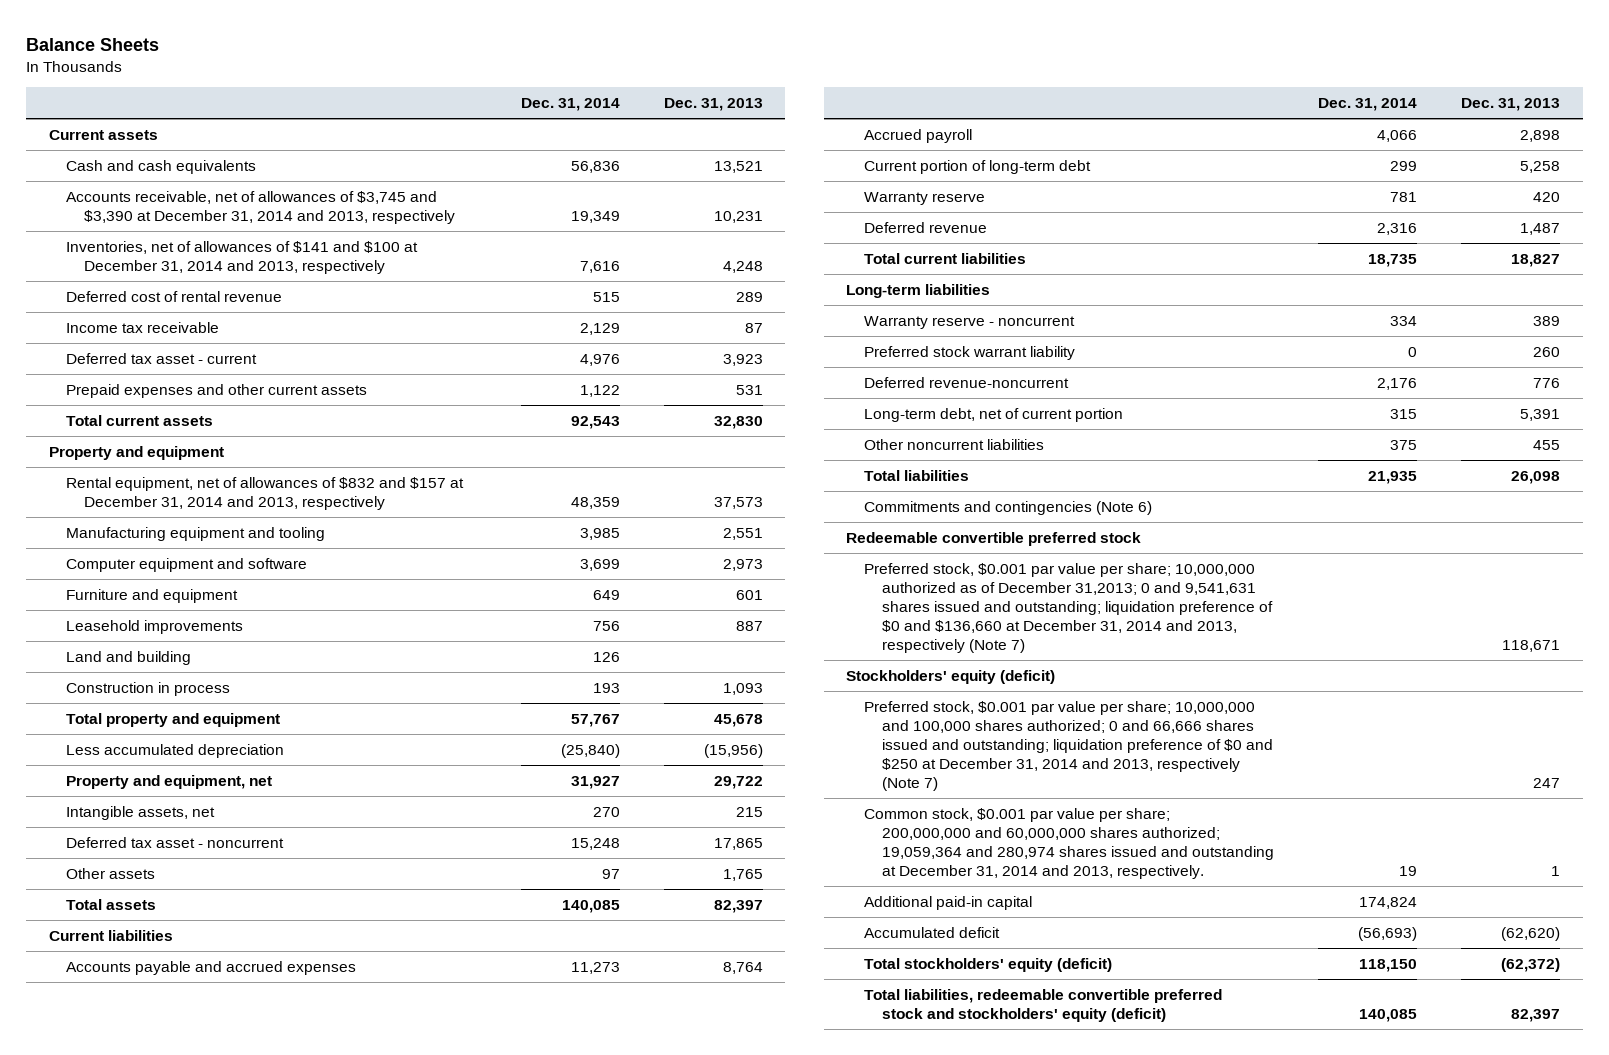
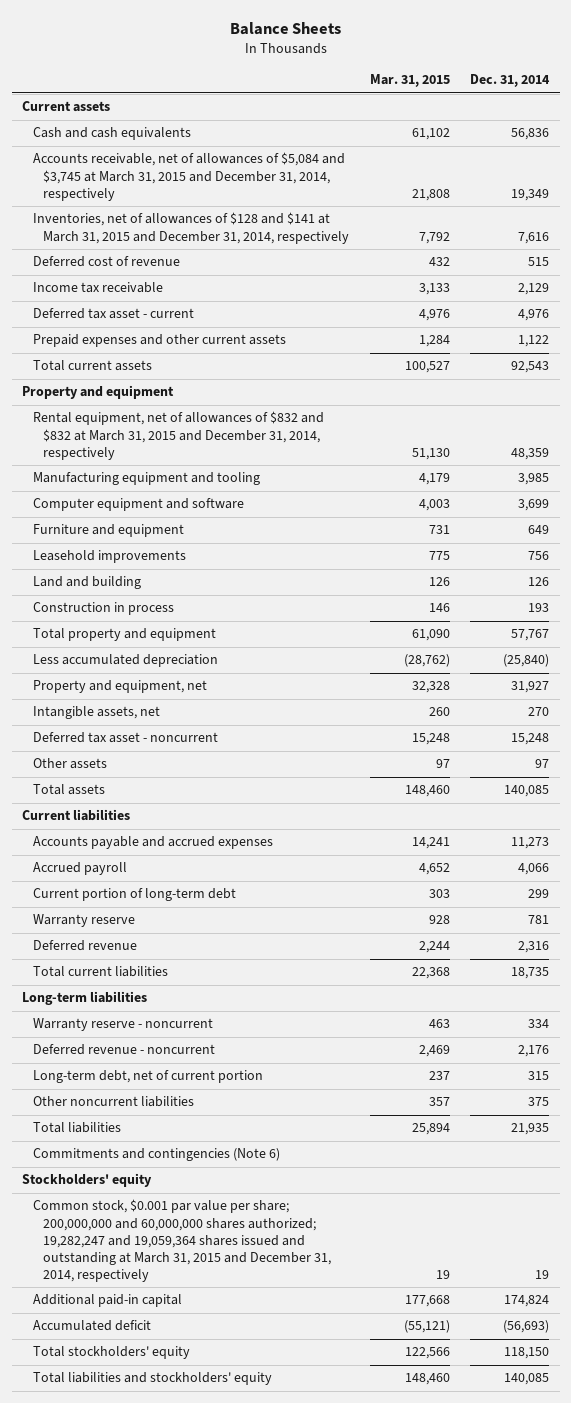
- | Dec. 31, 2014 | Dec. 31, 2013
+ | Mar. 31, 2015 | Dec. 31, 2014
- Accounts receivable, net of allowances of $3,745 and $3,390 at December 31, 2014 and 2013, respectively | 19,349 | 10,231
- Inventories, net of allowances of $141 and $100 at December 31, 2014 and 2013, respectively | 7,616 | 4,248
- Deferred cost of rental revenue | 515 | 289
+ Accounts receivable, net of allowances of $5,084 and $3,745 at March 31, 2015 and December 31, 2014, respectively | 21,808 | 19,349
+ Inventories, net of allowances of $128 and $141 at March 31, 2015 and December 31, 2014, respectively | 7,792 | 7,616
+ Deferred cost of revenue | 432 | 515
- Rental equipment, net of allowances of $832 and $157 at December 31, 2014 and 2013, respectively | 48,359 | 37,573
+ Rental equipment, net of allowances of $832 and $832 at March 31, 2015 and December 31, 2014, respectively | 51,130 | 48,359
- Preferred stock warrant liability | 0 | 260
- Deferred revenue-noncurrent | 2,176 | 776
+ Deferred revenue - noncurrent | 2,469 | 2,176
- Redeemable convertible preferred stock
- Preferred stock, $0.001 par value per share; 10,000,000 authorized as of December 31,2013; 0 and 9,541,631 shares issued and outstanding; liquidation preference of $0 and $136,660 at December 31, 2014 and 2013, respectively (Note 7) | | 118,671
- Stockholders' equity (deficit)
- Preferred stock, $0.001 par value per share; 10,000,000 and 100,000 shares authorized; 0 and 66,666 shares issued and outstanding; liquidation preference of $0 and $250 at December 31, 2014 and 2013, respectively (Note 7) | | 247
- Common stock, $0.001 par value per share; 200,000,000 and 60,000,000 shares authorized; 19,059,364 and 280,974 shares issued and outstanding at December 31, 2014 and 2013, respectively. | 19 | 1
+ Stockholders' equity
+ Common stock, $0.001 par value per share; 200,000,000 and 60,000,000 shares authorized; 19,282,247 and 19,059,364 shares issued and outstanding at March 31, 2015 and December 31, 2014, respectively | 19 | 19
- Total stockholders' equity (deficit) | 118,150 | (62,372)
- Total liabilities, redeemable convertible preferred stock and stockholders' equity (deficit) | 140,085 | 82,397
+ Total stockholders' equity | 122,566 | 118,150
+ Total liabilities and stockholders' equity | 148,460 | 140,085

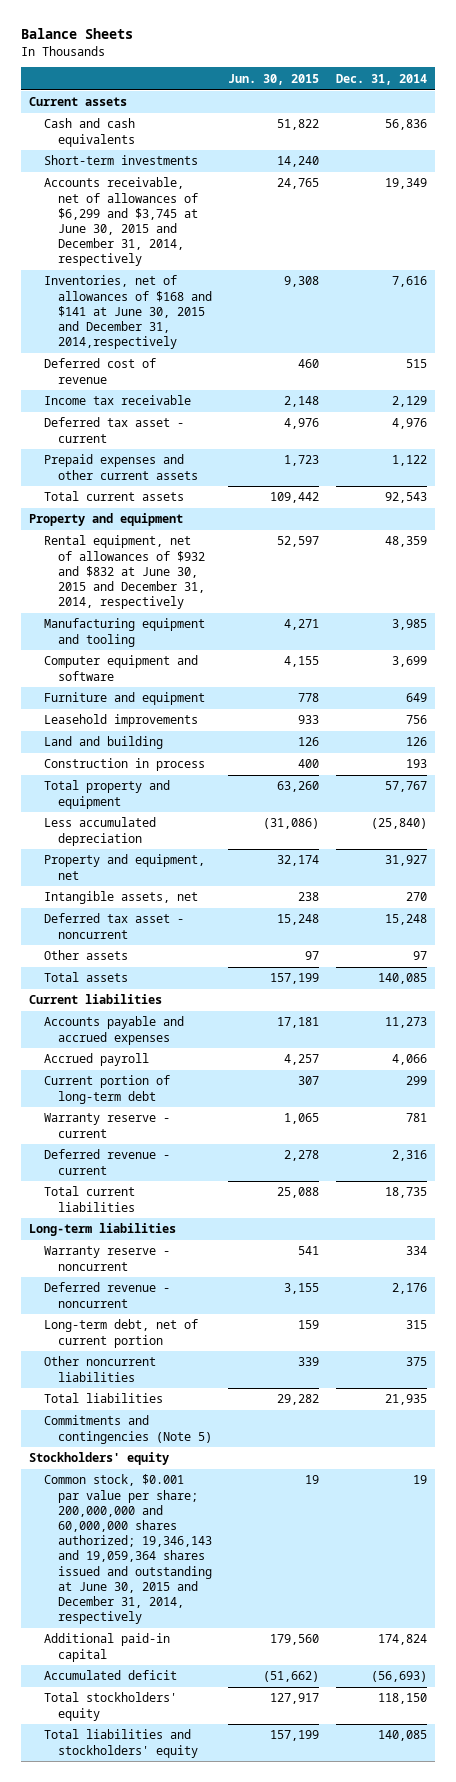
- | Mar. 31, 2015 | Dec. 31, 2014
+ | Jun. 30, 2015 | Dec. 31, 2014
- Accounts receivable, net of allowances of $5,084 and $3,745 at March 31, 2015 and December 31, 2014, respectively | 21,808 | 19,349
- Inventories, net of allowances of $128 and $141 at March 31, 2015 and December 31, 2014, respectively | 7,792 | 7,616
+ Short-term investments | 14,240 |
+ Accounts receivable, net of allowances of $6,299 and $3,745 at June 30, 2015 and December 31, 2014, respectively | 24,765 | 19,349
+ Inventories, net of allowances of $168 and $141 at June 30, 2015 and December 31, 2014,respectively | 9,308 | 7,616
- Rental equipment, net of allowances of $832 and $832 at March 31, 2015 and December 31, 2014, respectively | 51,130 | 48,359
+ Rental equipment, net of allowances of $932 and $832 at June 30, 2015 and December 31, 2014, respectively | 52,597 | 48,359
- Warranty reserve | 928 | 781
- Deferred revenue | 2,244 | 2,316
+ Warranty reserve - current | 1,065 | 781
+ Deferred revenue - current | 2,278 | 2,316
- Commitments and contingencies (Note 6)
+ Commitments and contingencies (Note 5)
- Common stock, $0.001 par value per share; 200,000,000 and 60,000,000 shares authorized; 19,282,247 and 19,059,364 shares issued and outstanding at March 31, 2015 and December 31, 2014, respectively | 19 | 19
+ Common stock, $0.001 par value per share; 200,000,000 and 60,000,000 shares authorized; 19,346,143 and 19,059,364 shares issued and outstanding at June 30, 2015 and December 31, 2014, respectively | 19 | 19

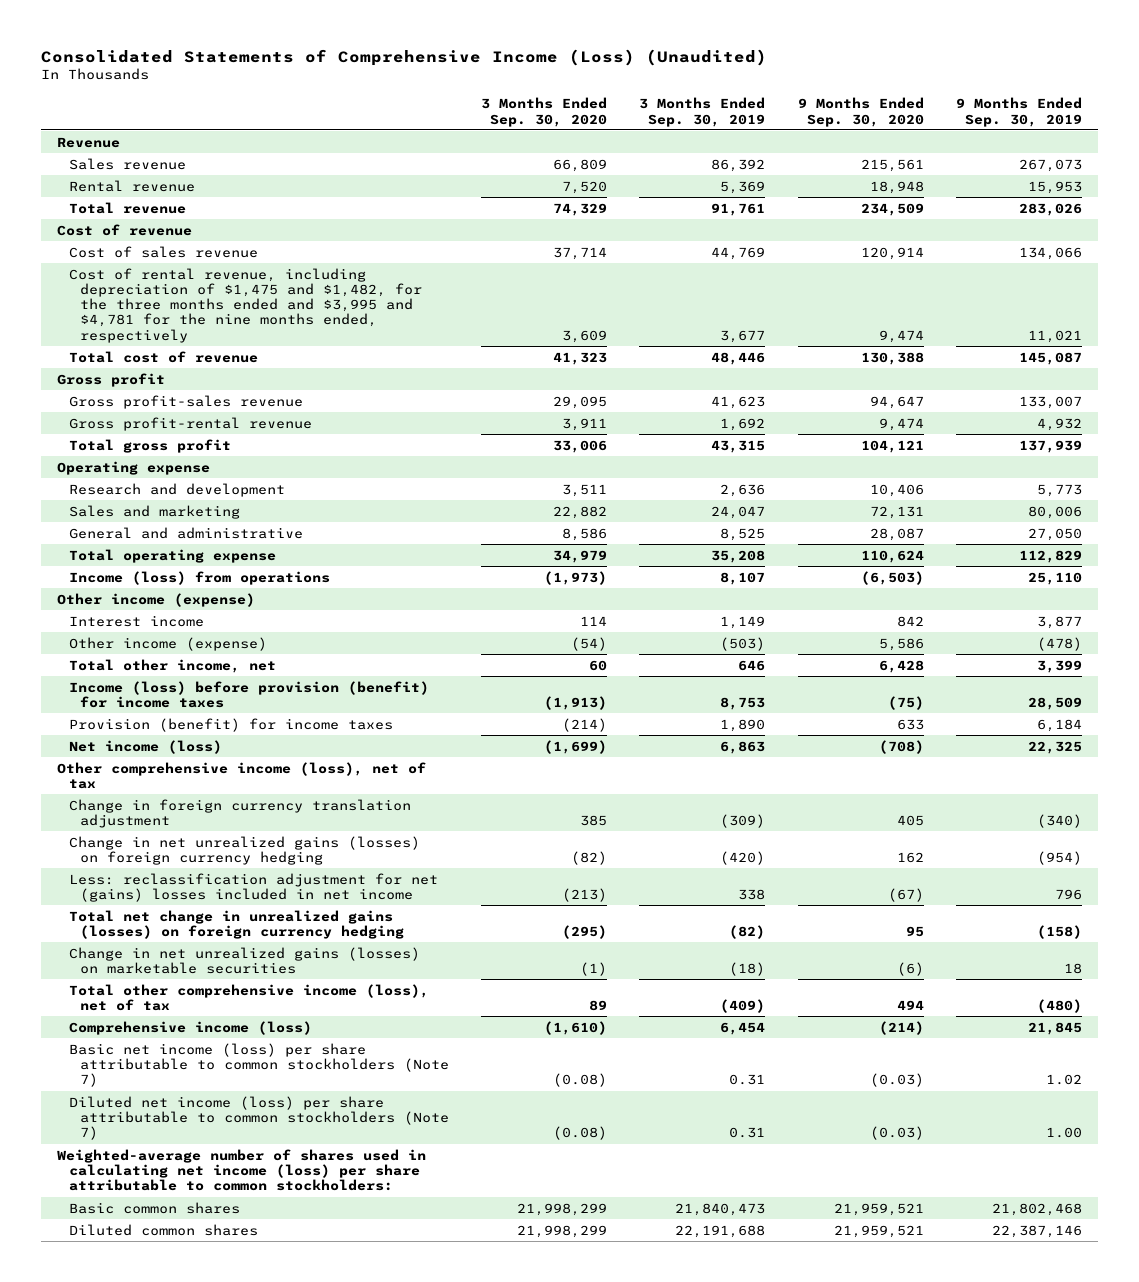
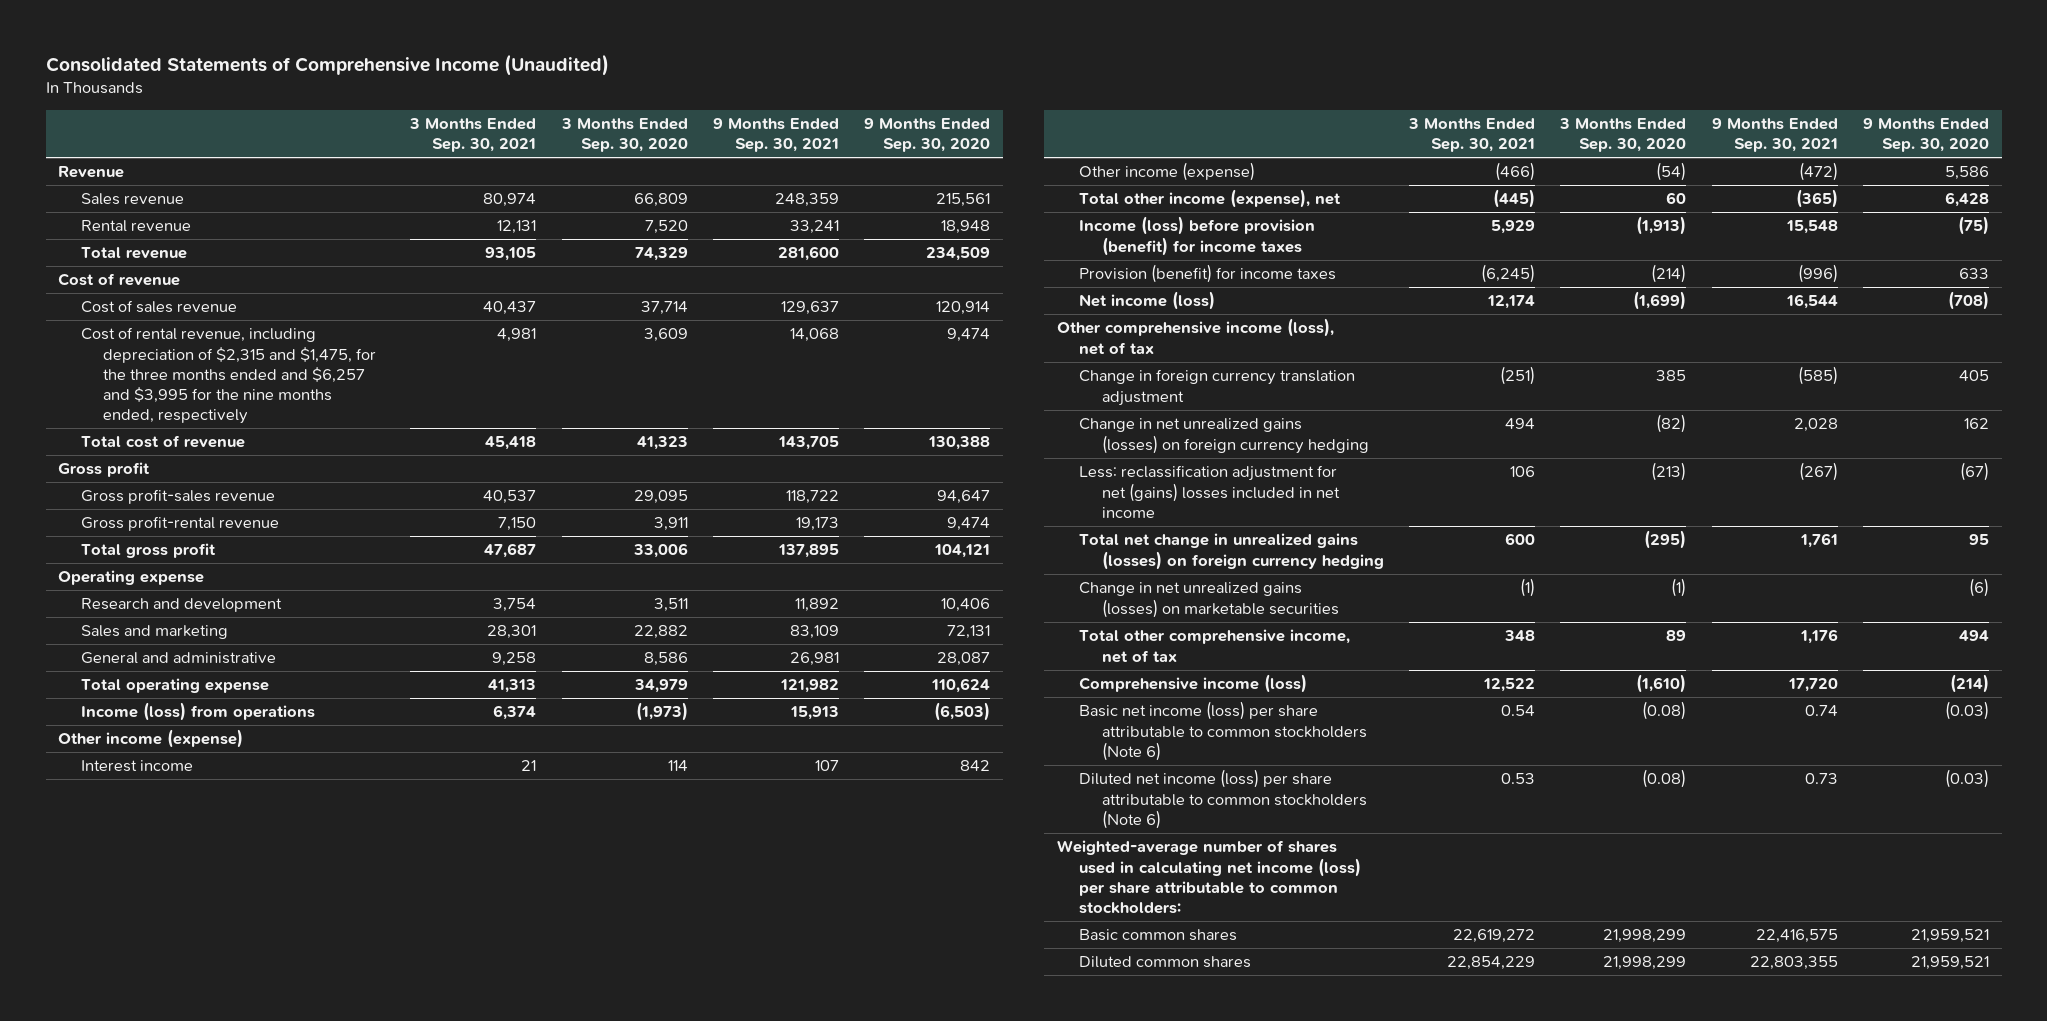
- Consolidated Statements of Comprehensive Income (Loss) (Unaudited)
+ Consolidated Statements of Comprehensive Income (Unaudited)
- | 3 Months Ended Sep. 30, 2020 | 3 Months Ended Sep. 30, 2019 | 9 Months Ended Sep. 30, 2020 | 9 Months Ended Sep. 30, 2019
+ | 3 Months Ended Sep. 30, 2021 | 3 Months Ended Sep. 30, 2020 | 9 Months Ended Sep. 30, 2021 | 9 Months Ended Sep. 30, 2020
- Cost of rental revenue, including depreciation of $1,475 and $1,482, for the three months ended and $3,995 and $4,781 for the nine months ended, respectively | 3,609 | 3,677 | 9,474 | 11,021
+ Cost of rental revenue, including depreciation of $2,315 and $1,475, for the three months ended and $6,257 and $3,995 for the nine months ended, respectively | 4,981 | 3,609 | 14,068 | 9,474
- Total other income, net | 60 | 646 | 6,428 | 3,399
+ Total other income (expense), net | (445) | 60 | (365) | 6,428
- Total other comprehensive income (loss), net of tax | 89 | (409) | 494 | (480)
+ Total other comprehensive income, net of tax | 348 | 89 | 1,176 | 494
- Basic net income (loss) per share attributable to common stockholders (Note 7) | (0.08) | 0.31 | (0.03) | 1.02
- Diluted net income (loss) per share attributable to common stockholders (Note 7) | (0.08) | 0.31 | (0.03) | 1.00
+ Basic net income (loss) per share attributable to common stockholders (Note 6) | 0.54 | (0.08) | 0.74 | (0.03)
+ Diluted net income (loss) per share attributable to common stockholders (Note 6) | 0.53 | (0.08) | 0.73 | (0.03)

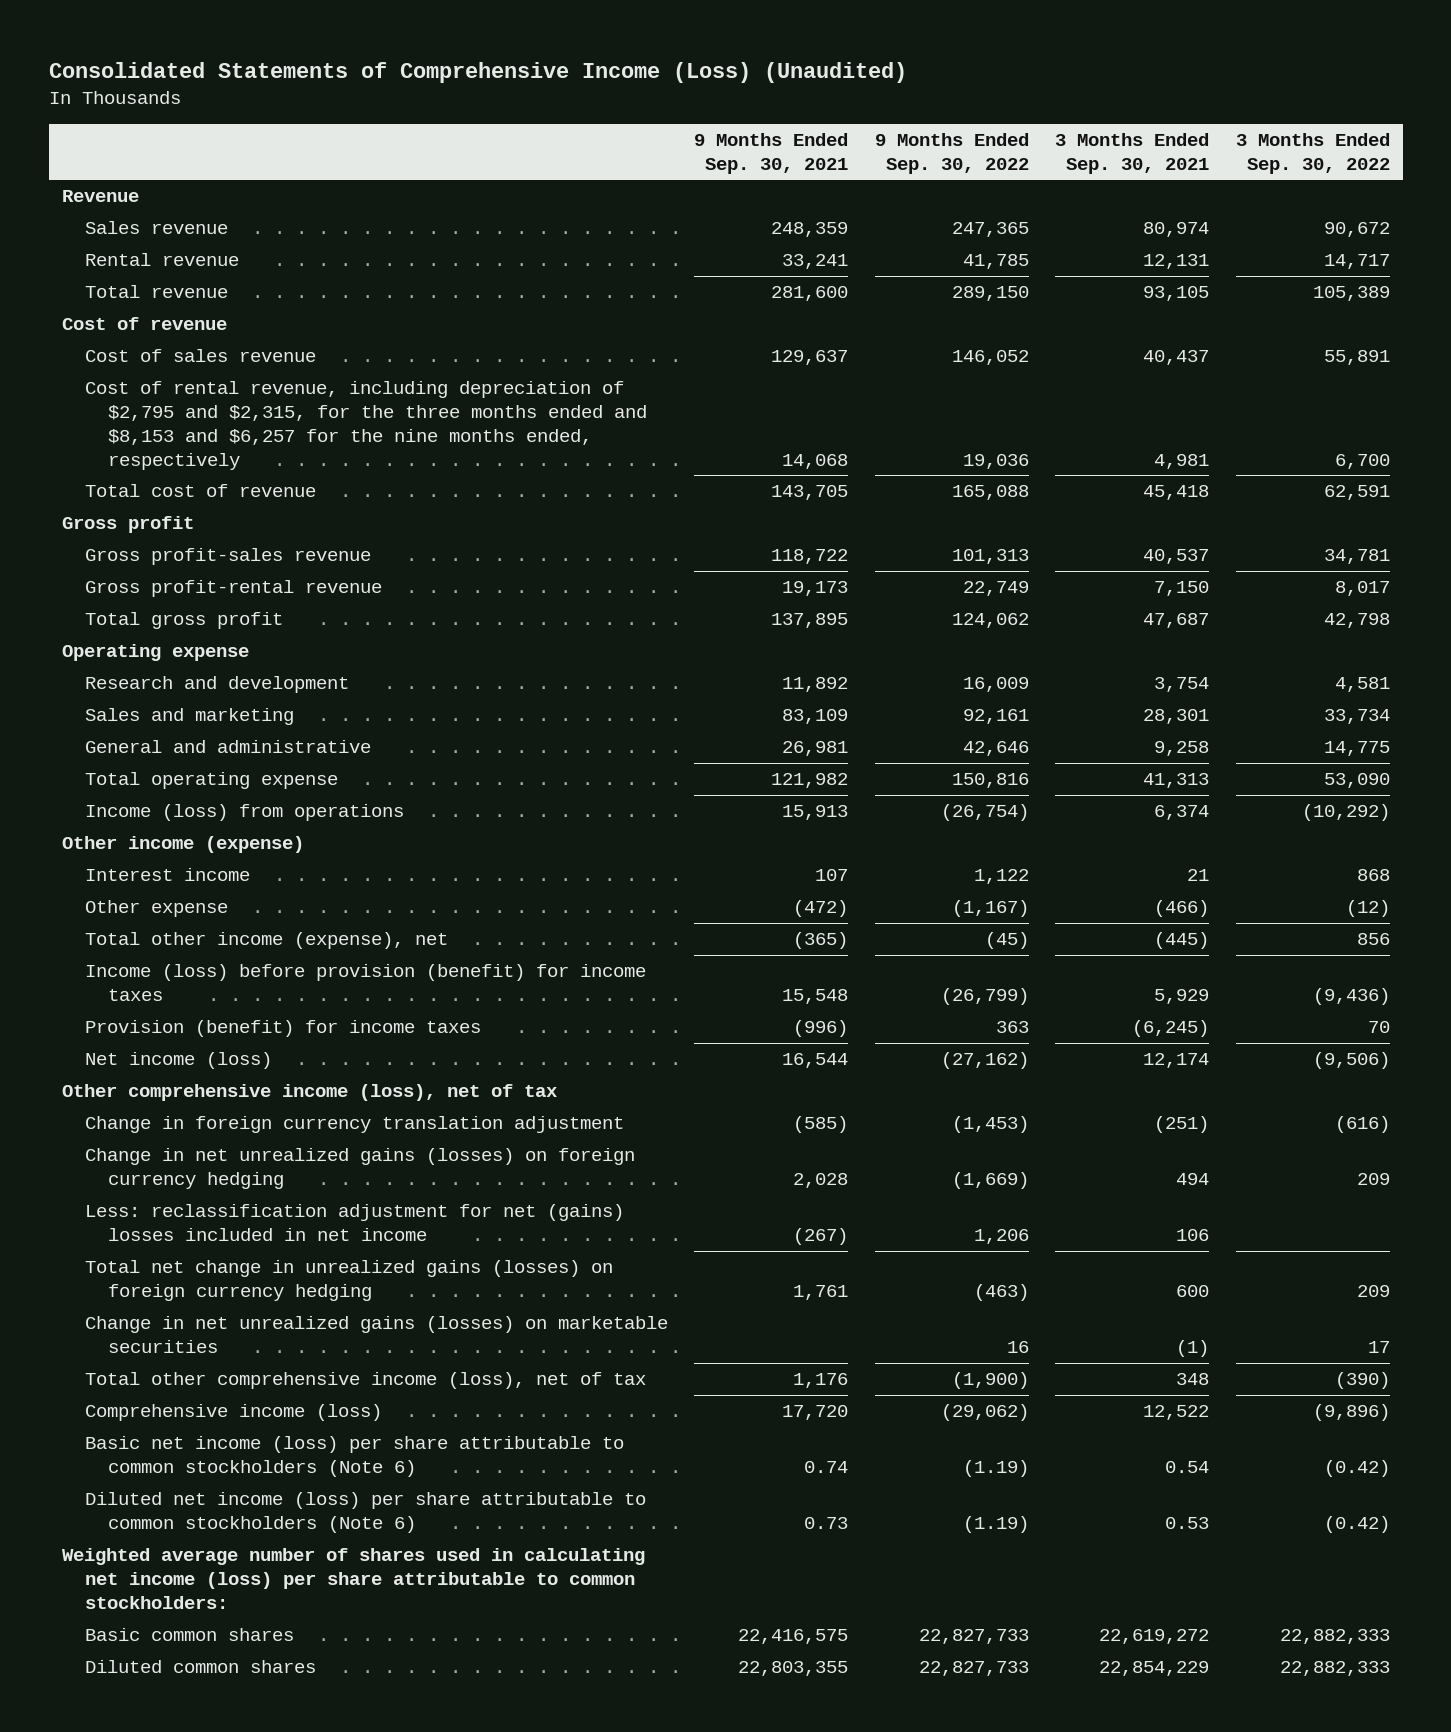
- Consolidated Statements of Comprehensive Income (Unaudited)
+ Consolidated Statements of Comprehensive Income (Loss) (Unaudited)
- | 3 Months Ended Sep. 30, 2021 | 3 Months Ended Sep. 30, 2020 | 9 Months Ended Sep. 30, 2021 | 9 Months Ended Sep. 30, 2020
+ | 9 Months Ended Sep. 30, 2021 | 9 Months Ended Sep. 30, 2022 | 3 Months Ended Sep. 30, 2021 | 3 Months Ended Sep. 30, 2022
- Cost of rental revenue, including depreciation of $2,315 and $1,475, for the three months ended and $6,257 and $3,995 for the nine months ended, respectively | 4,981 | 3,609 | 14,068 | 9,474
+ Cost of rental revenue, including depreciation of $2,795 and $2,315, for the three months ended and $8,153 and $6,257 for the nine months ended, respectively | 14,068 | 19,036 | 4,981 | 6,700
- Other income (expense) | (466) | (54) | (472) | 5,586
+ Other expense | (472) | (1,167) | (466) | (12)
- Total other comprehensive income, net of tax | 348 | 89 | 1,176 | 494
+ Total other comprehensive income (loss), net of tax | 1,176 | (1,900) | 348 | (390)
- Weighted-average number of shares used in calculating net income (loss) per share attributable to common stockholders:
+ Weighted average number of shares used in calculating net income (loss) per share attributable to common stockholders:

